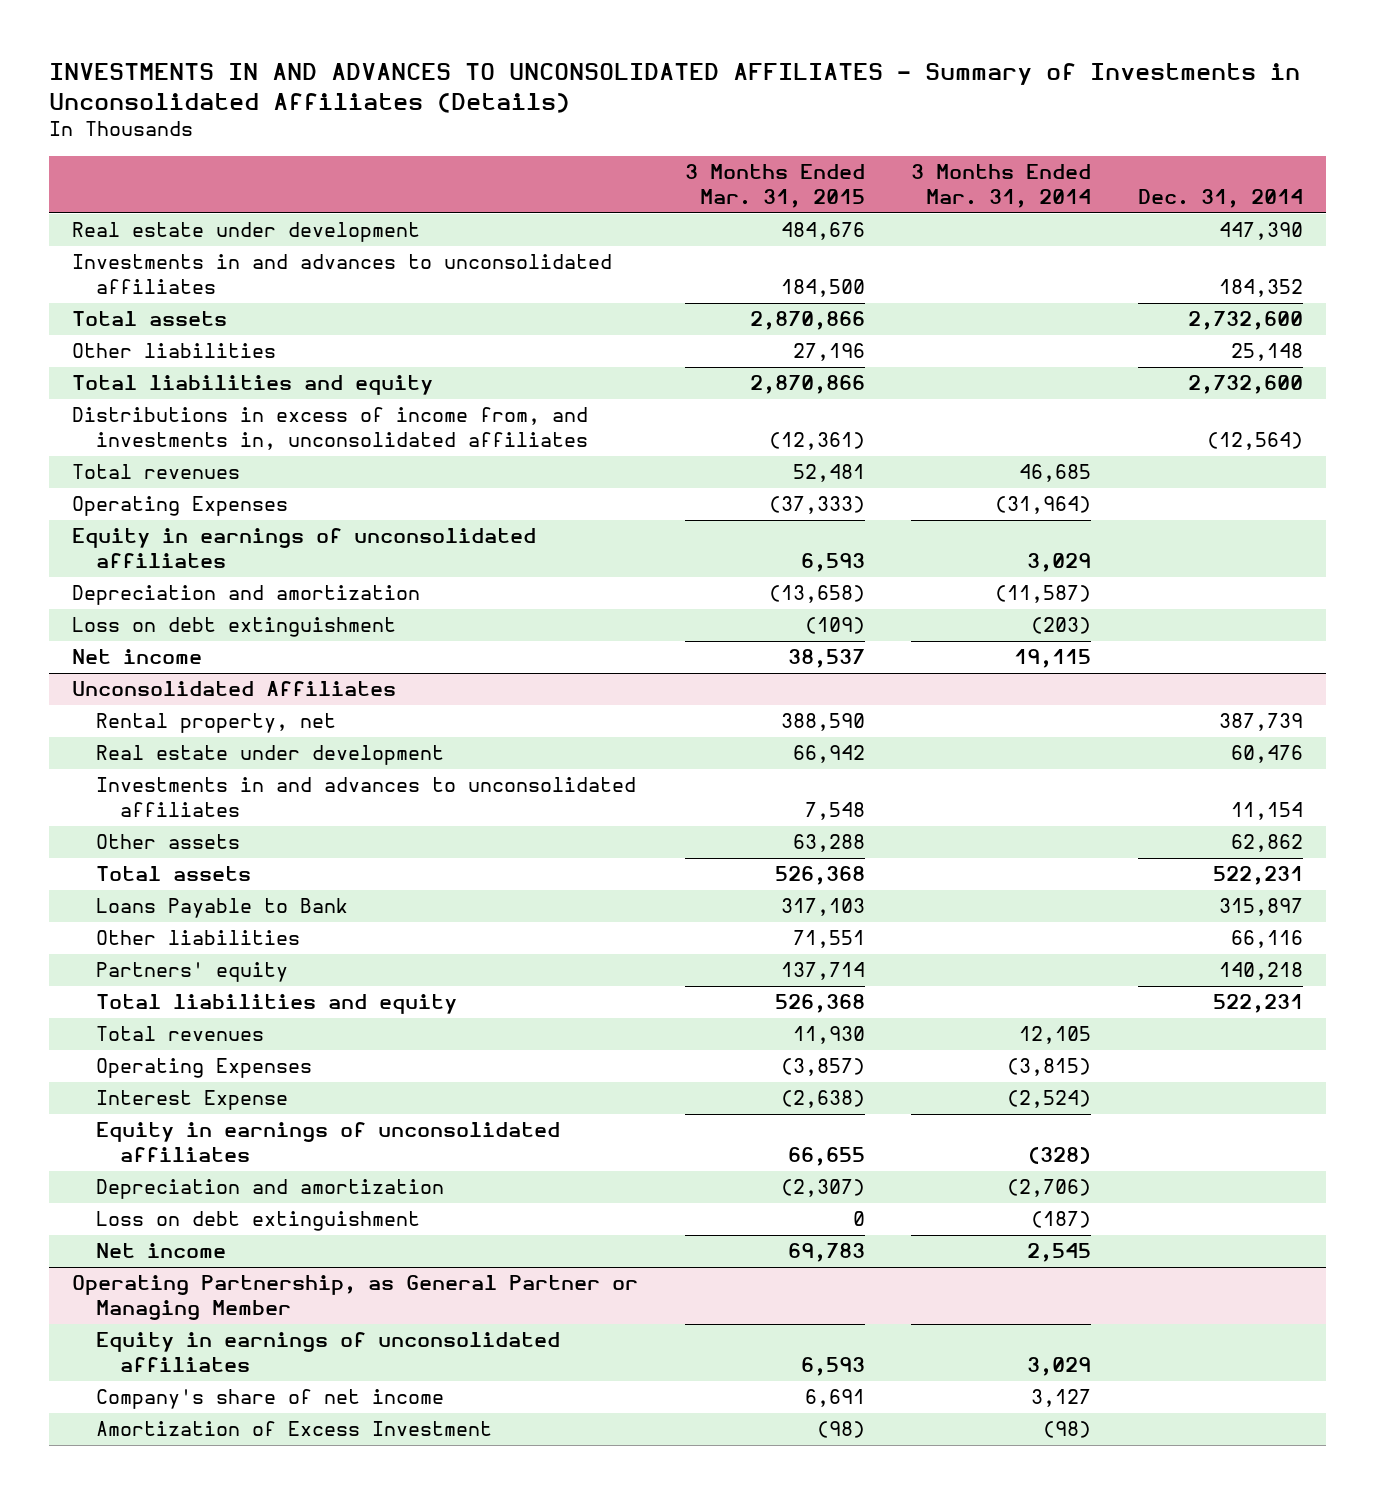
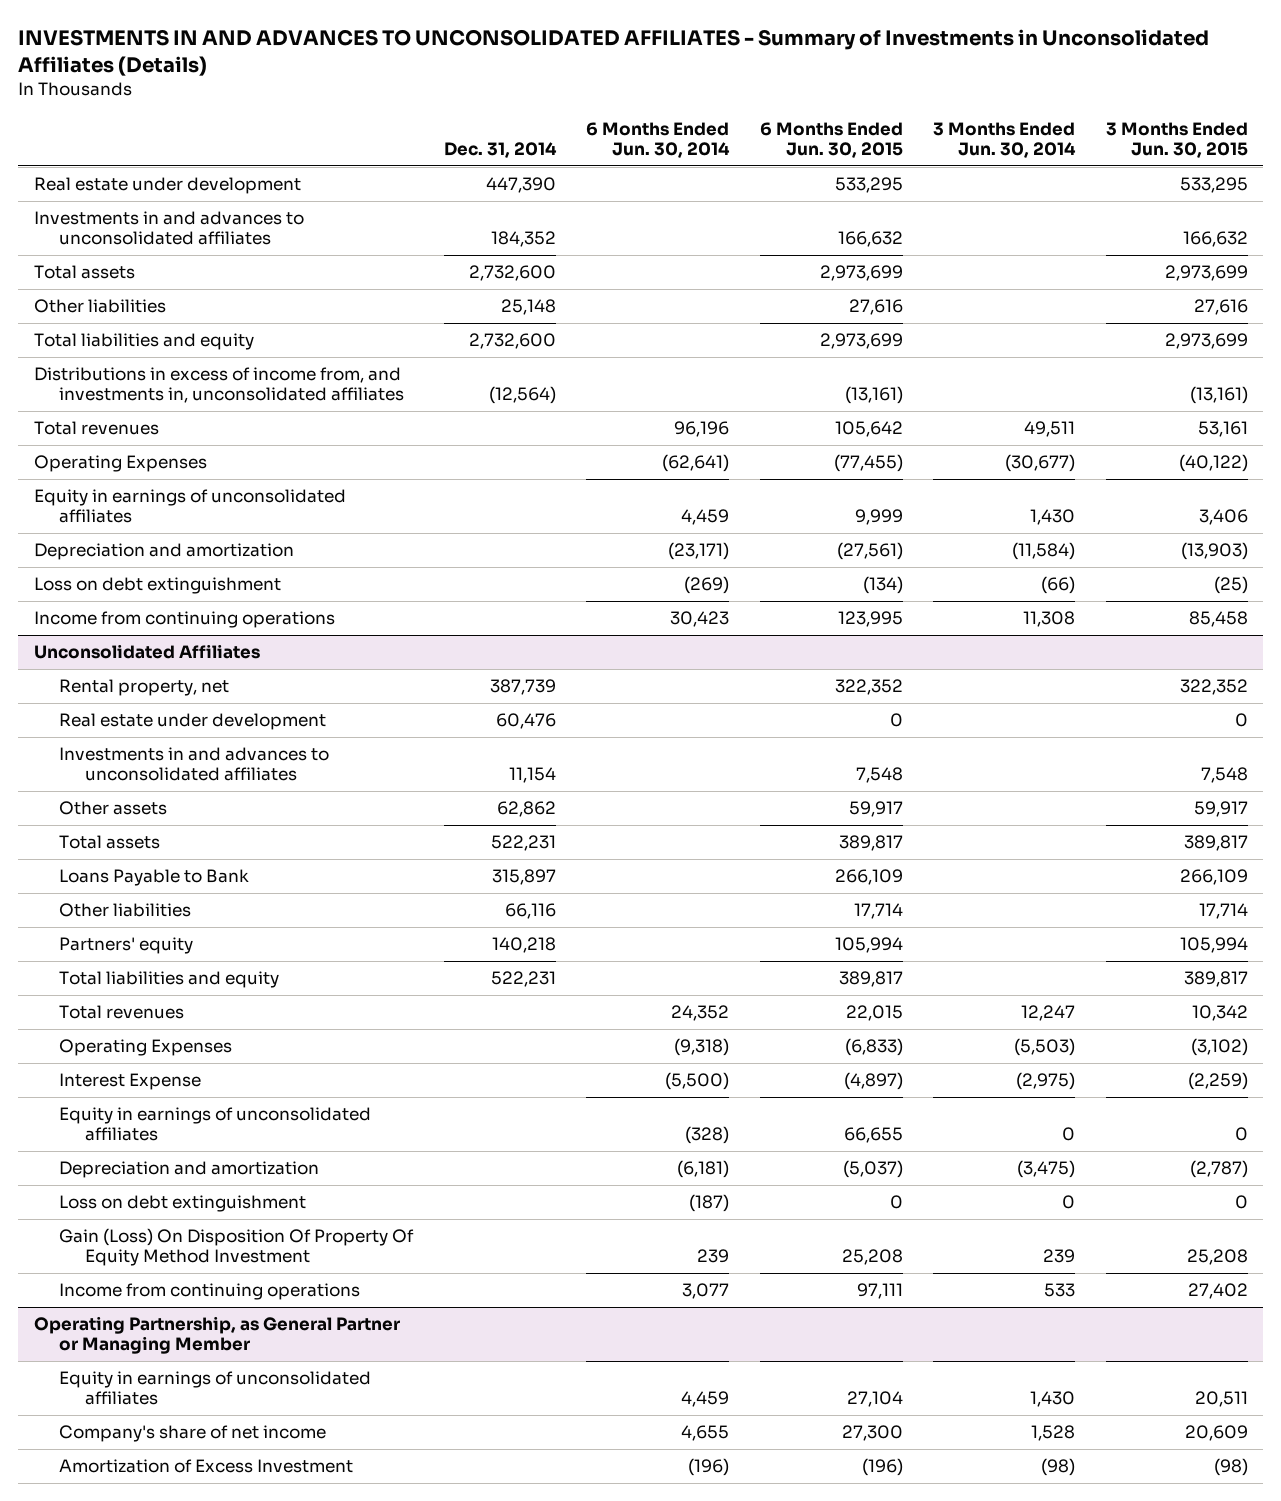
- | 3 Months Ended Mar. 31, 2015 | 3 Months Ended Mar. 31, 2014 | Dec. 31, 2014
+ | Dec. 31, 2014 | 6 Months Ended Jun. 30, 2014 | 6 Months Ended Jun. 30, 2015 | 3 Months Ended Jun. 30, 2014 | 3 Months Ended Jun. 30, 2015
- Net income | 38,537 | 19,115 |
+ Income from continuing operations | | 30,423 | 123,995 | 11,308 | 85,458
@ Unconsolidated Affiliates
- Net income | 69,783 | 2,545 |
+ Gain (Loss) On Disposition Of Property Of Equity Method Investment | | 239 | 25,208 | 239 | 25,208
+ Income from continuing operations | | 3,077 | 97,111 | 533 | 27,402

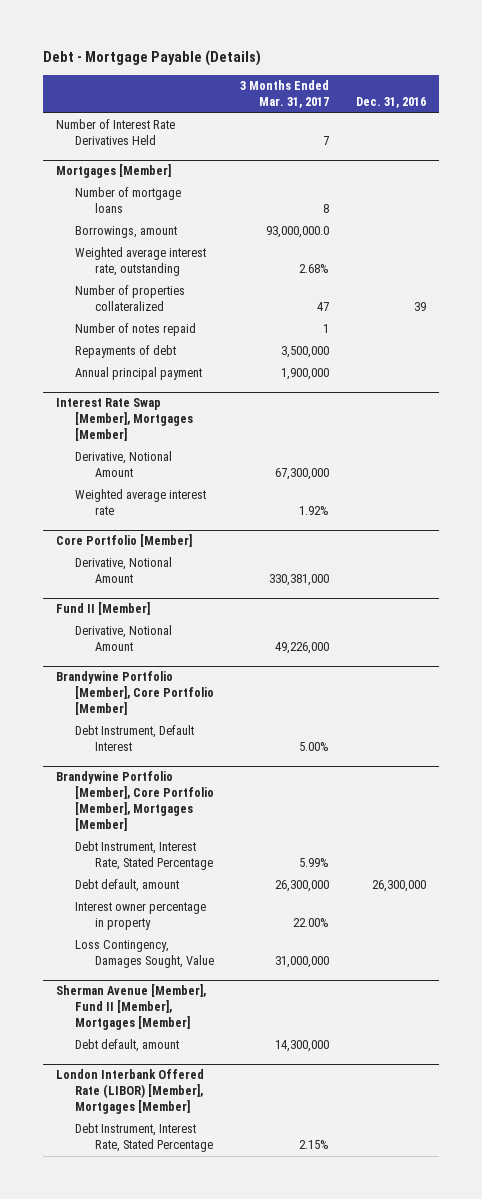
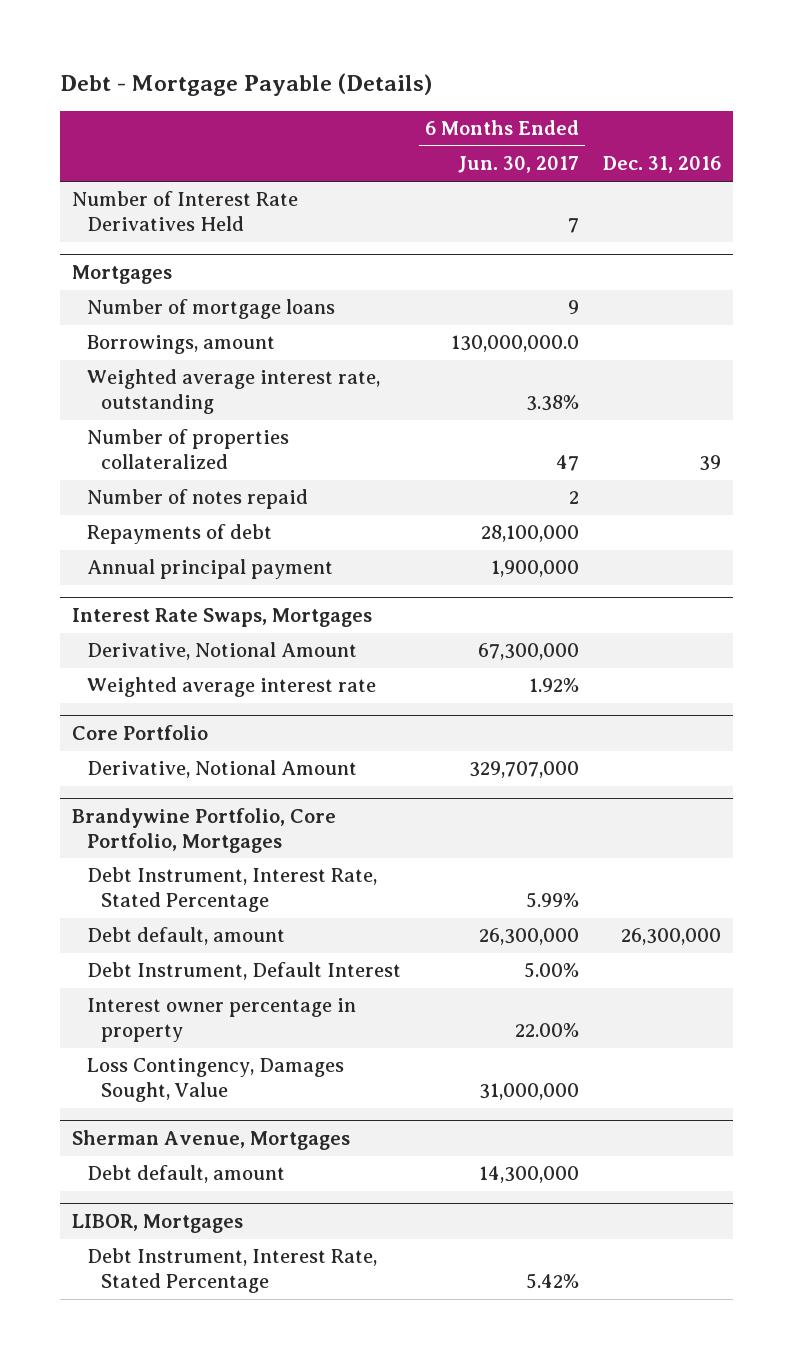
- | 3 Months Ended Mar. 31, 2017 | Dec. 31, 2016
+ | 6 Months Ended Jun. 30, 2017 | Dec. 31, 2016
- Mortgages [Member]
+ Mortgages
- Interest Rate Swap [Member], Mortgages [Member]
+ Interest Rate Swaps, Mortgages
- Core Portfolio [Member]
+ Core Portfolio
- Fund II [Member]
- Derivative, Notional Amount | 49,226,000 |
- Brandywine Portfolio [Member], Core Portfolio [Member]
- Debt Instrument, Default Interest | 5.00% |
- Brandywine Portfolio [Member], Core Portfolio [Member], Mortgages [Member]
+ Brandywine Portfolio, Core Portfolio, Mortgages
+ Debt Instrument, Default Interest | 5.00% |
- Sherman Avenue [Member], Fund II [Member], Mortgages [Member]
+ Sherman Avenue, Mortgages
- London Interbank Offered Rate (LIBOR) [Member], Mortgages [Member]
+ LIBOR, Mortgages

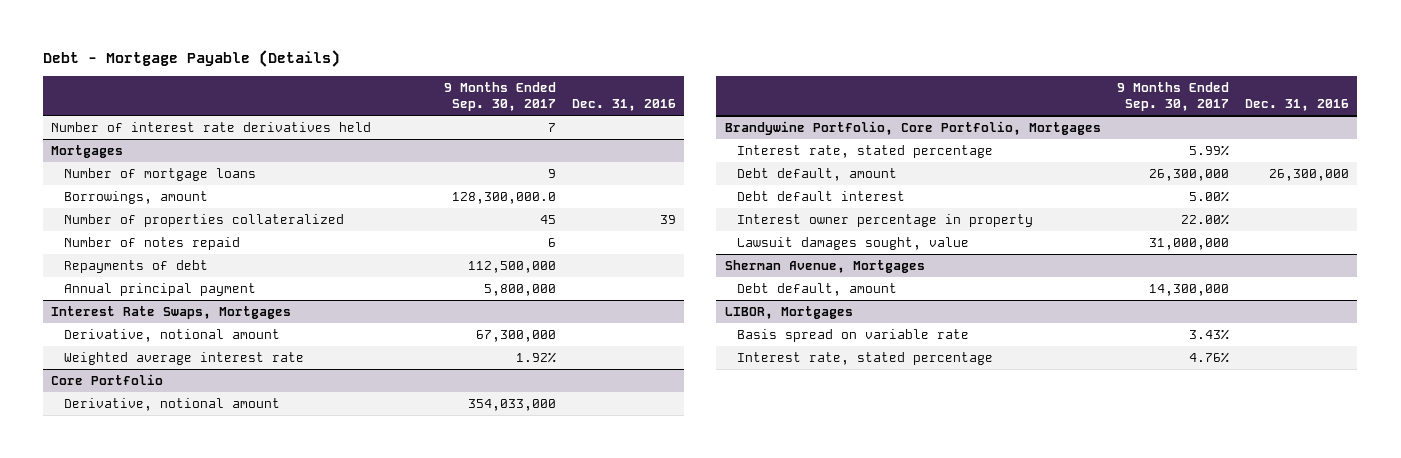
- | 6 Months Ended Jun. 30, 2017 | Dec. 31, 2016
+ | 9 Months Ended Sep. 30, 2017 | Dec. 31, 2016
- Number of Interest Rate Derivatives Held | 7 |
+ Number of interest rate derivatives held | 7 |
@ Mortgages
- Weighted average interest rate, outstanding | 3.38% |
@ Interest Rate Swaps, Mortgages
- Derivative, Notional Amount | 67,300,000 |
+ Derivative, notional amount | 67,300,000 |
@ Core Portfolio
- Derivative, Notional Amount | 329,707,000 |
+ Derivative, notional amount | 354,033,000 |
@ Brandywine Portfolio, Core Portfolio, Mortgages
- Debt Instrument, Interest Rate, Stated Percentage | 5.99% |
+ Interest rate, stated percentage | 5.99% |
- Debt Instrument, Default Interest | 5.00% |
+ Debt default interest | 5.00% |
- Loss Contingency, Damages Sought, Value | 31,000,000 |
+ Lawsuit damages sought, value | 31,000,000 |
@ LIBOR, Mortgages
- Debt Instrument, Interest Rate, Stated Percentage | 5.42% |
+ Basis spread on variable rate | 3.43% |
+ Interest rate, stated percentage | 4.76% |

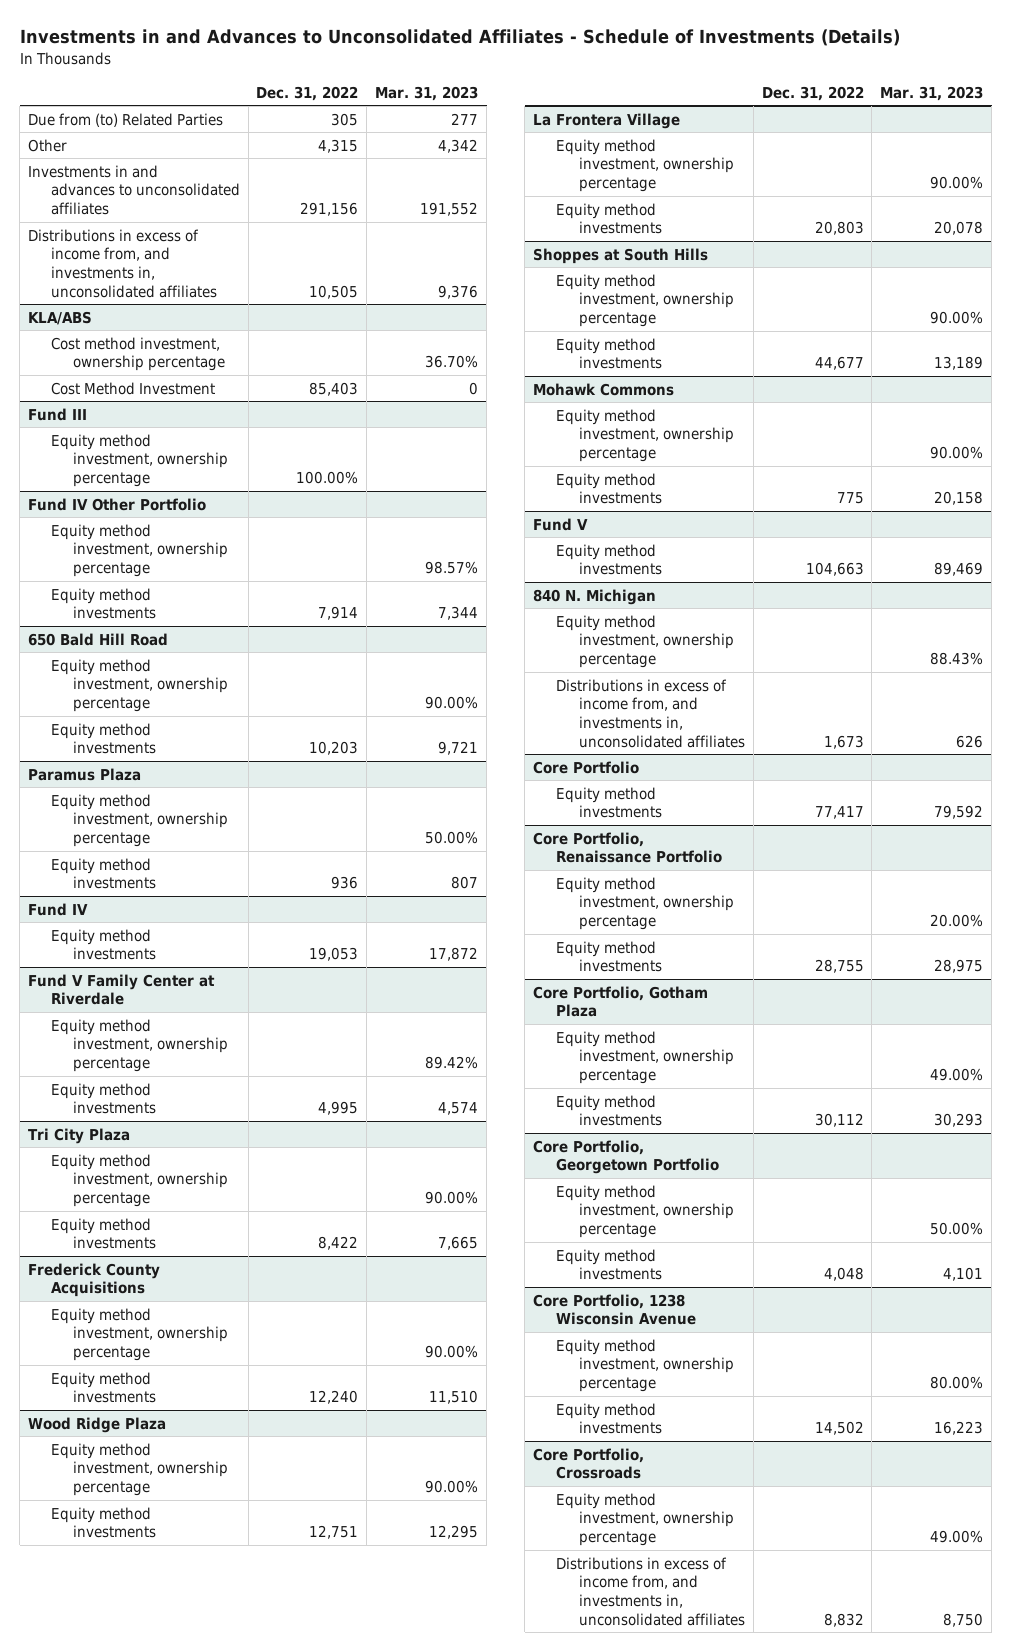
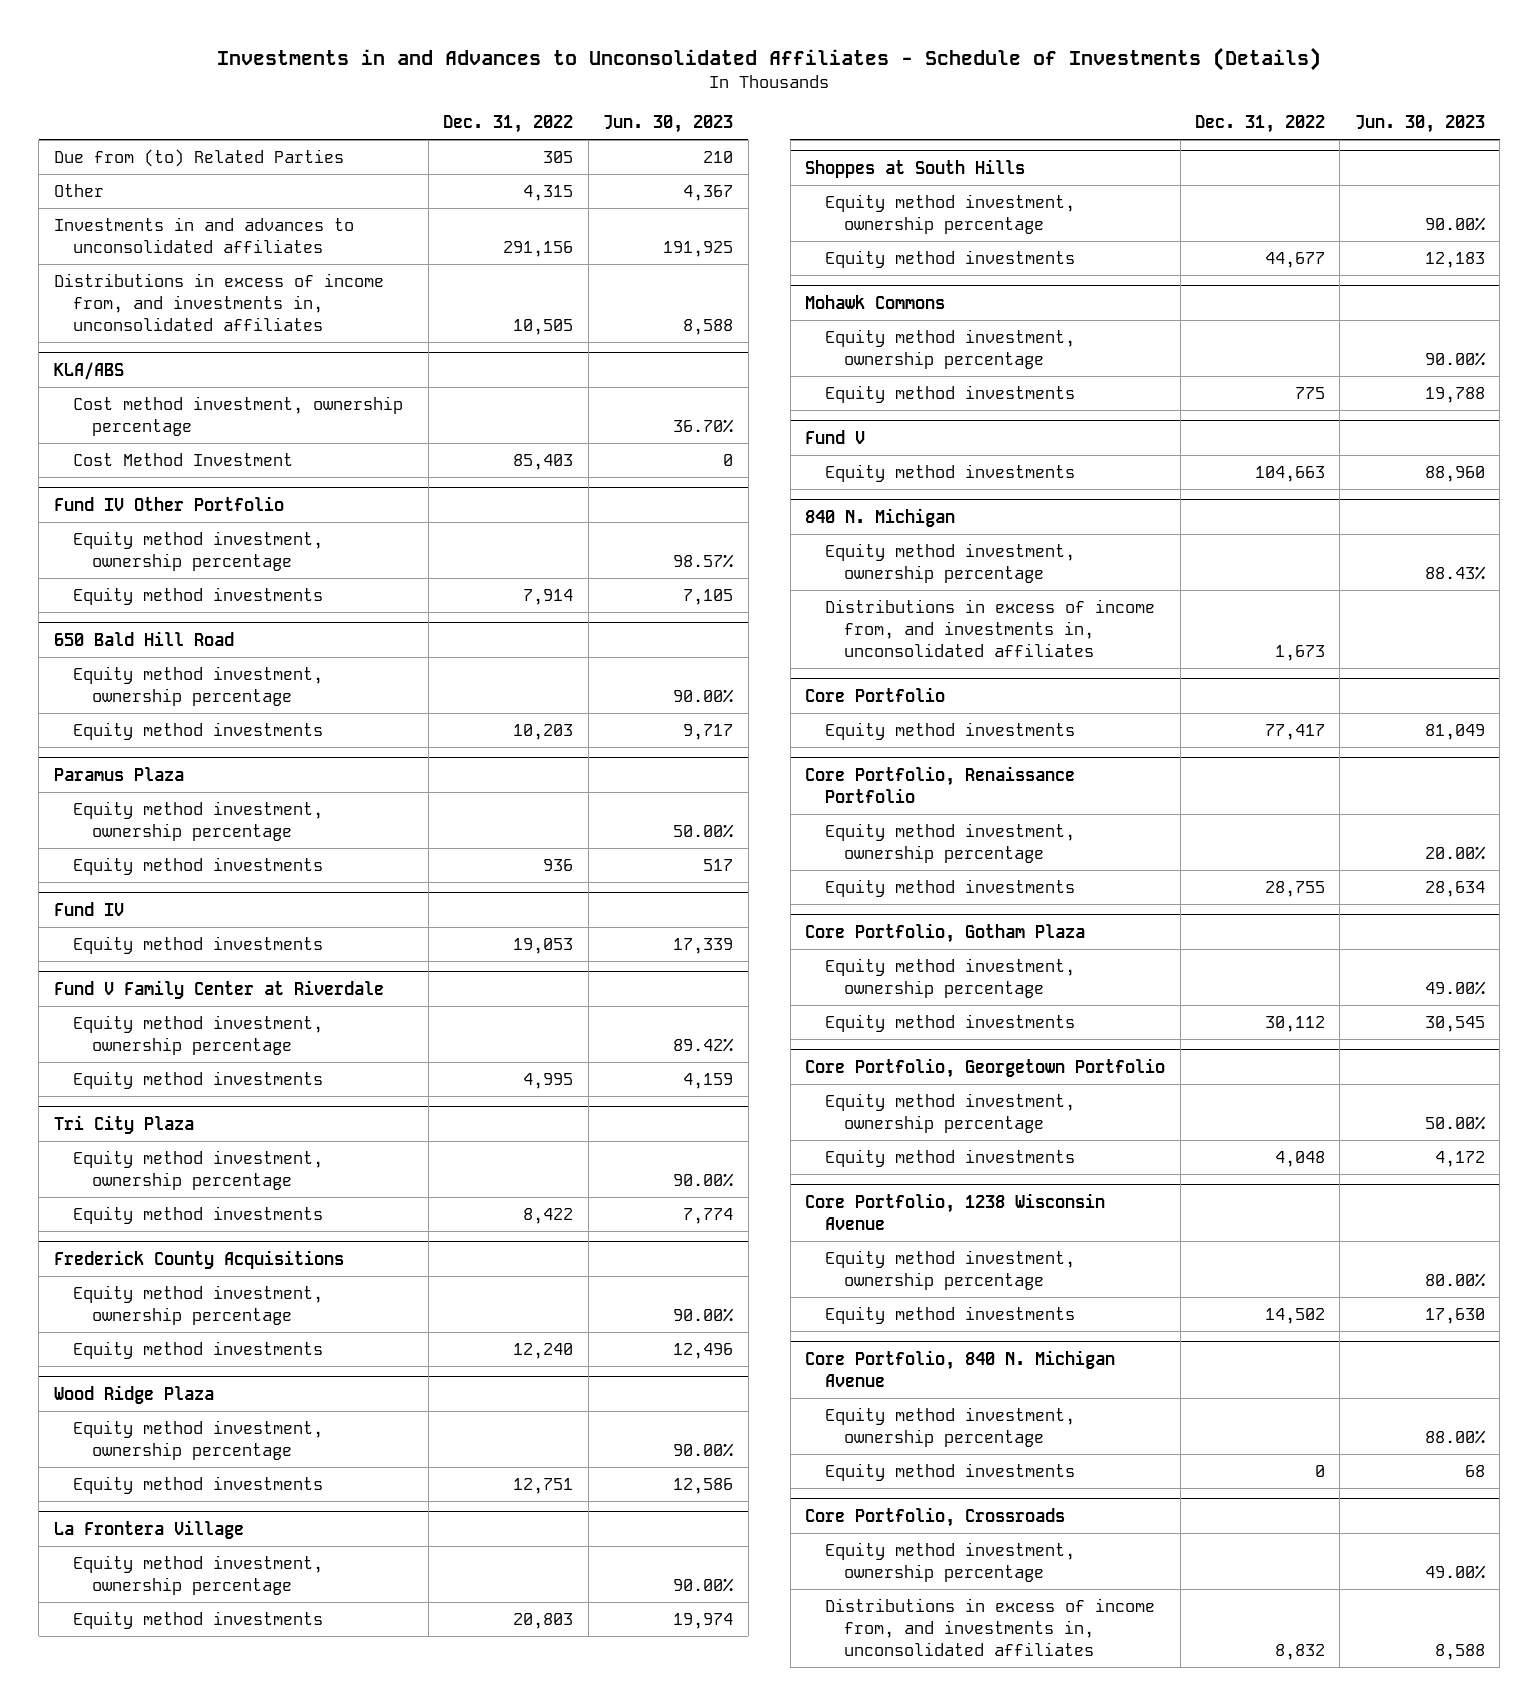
- | Dec. 31, 2022 | Mar. 31, 2023
+ | Dec. 31, 2022 | Jun. 30, 2023
- Fund III
- Equity method investment, ownership percentage | 100.00% |
+ Core Portfolio, 840 N. Michigan Avenue
+ Equity method investment, ownership percentage | | 88.00%
+ Equity method investments | 0 | 68

